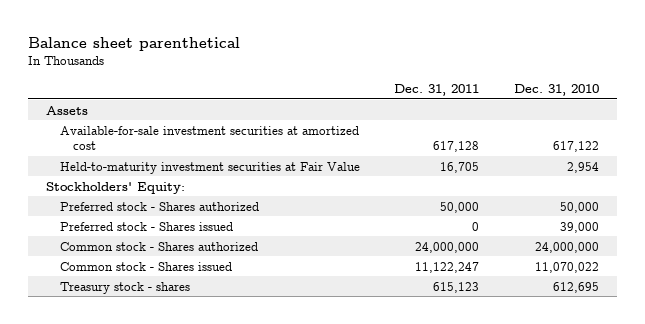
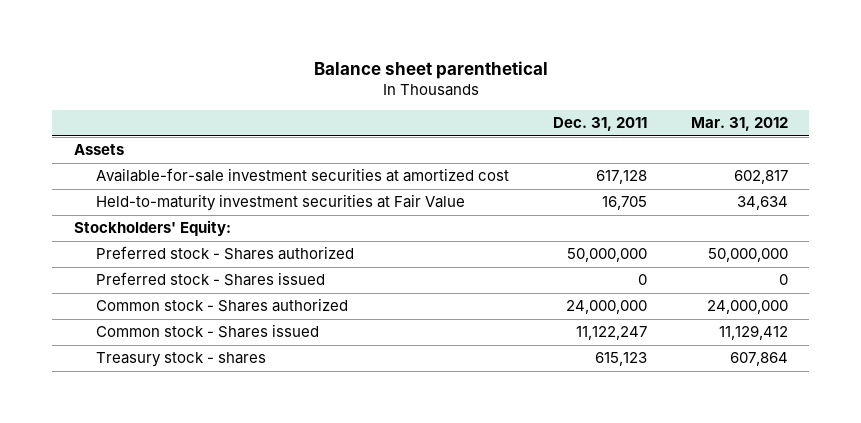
- | Dec. 31, 2011 | Dec. 31, 2010
+ | Dec. 31, 2011 | Mar. 31, 2012
- Preferred stock - Shares authorized | 50,000 | 50,000
+ Preferred stock - Shares authorized | 50,000,000 | 50,000,000

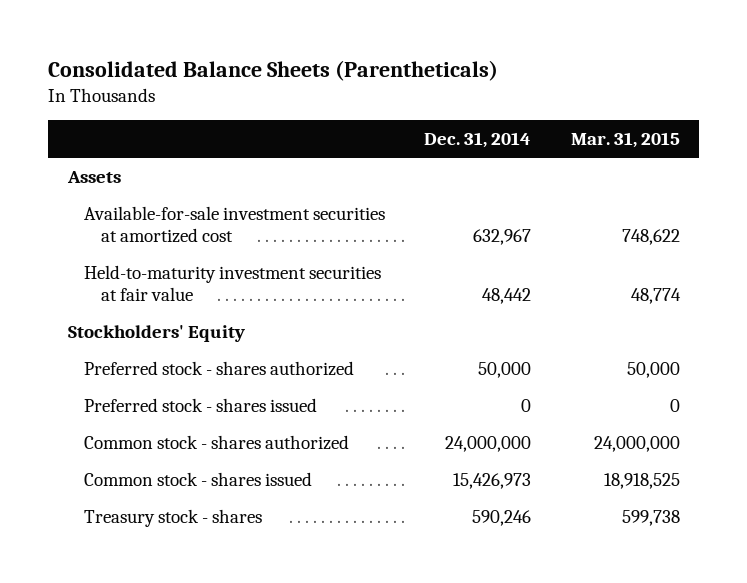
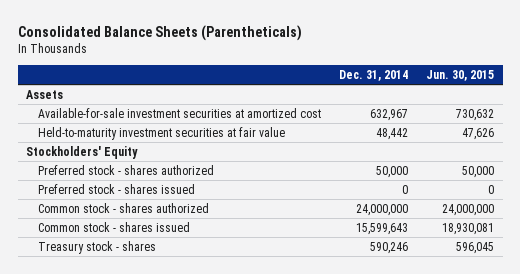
- | Dec. 31, 2014 | Mar. 31, 2015
+ | Dec. 31, 2014 | Jun. 30, 2015
- Common stock - shares issued | 15,426,973 | 18,918,525
+ Common stock - shares issued | 15,599,643 | 18,930,081

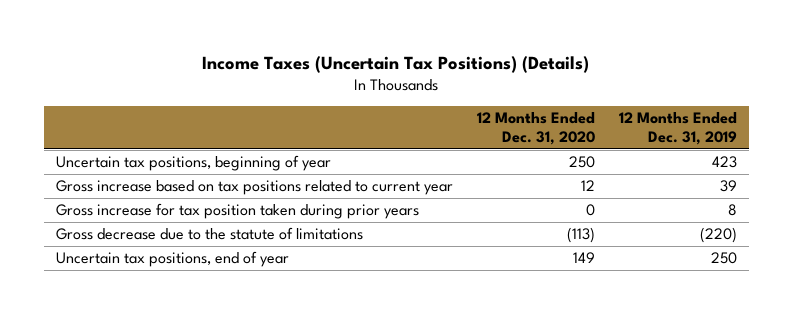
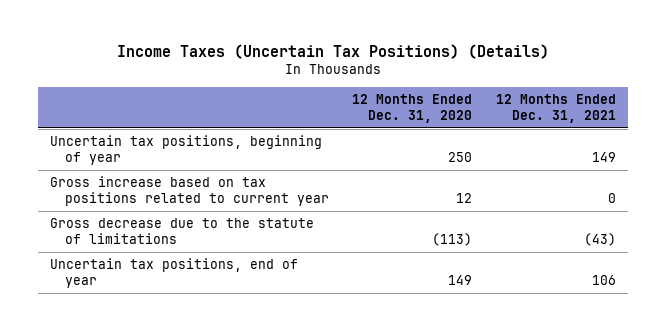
- | 12 Months Ended Dec. 31, 2020 | 12 Months Ended Dec. 31, 2019
+ | 12 Months Ended Dec. 31, 2020 | 12 Months Ended Dec. 31, 2021
- Gross increase for tax position taken during prior years | 0 | 8

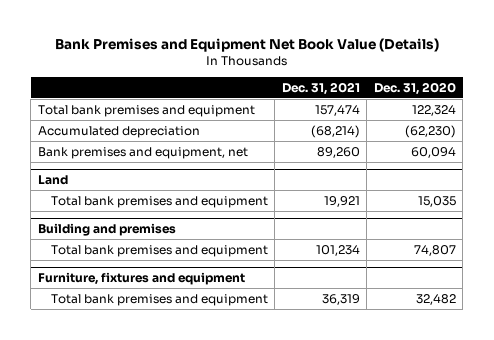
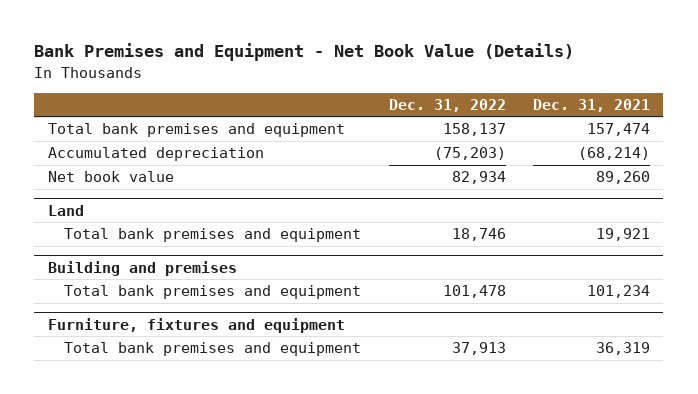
- Bank Premises and Equipment Net Book Value (Details)
+ Bank Premises and Equipment - Net Book Value (Details)
- | Dec. 31, 2021 | Dec. 31, 2020
+ | Dec. 31, 2022 | Dec. 31, 2021
- Bank premises and equipment, net | 89,260 | 60,094
+ Net book value | 82,934 | 89,260

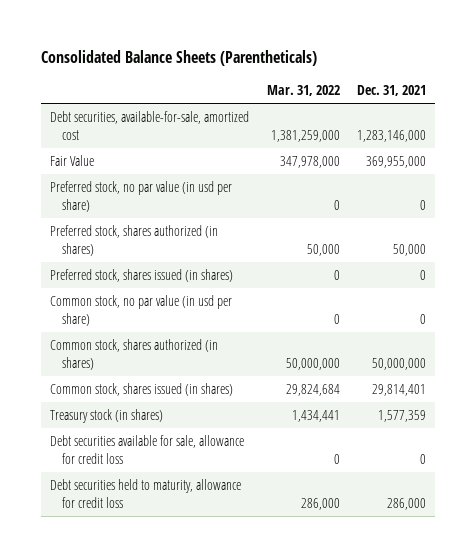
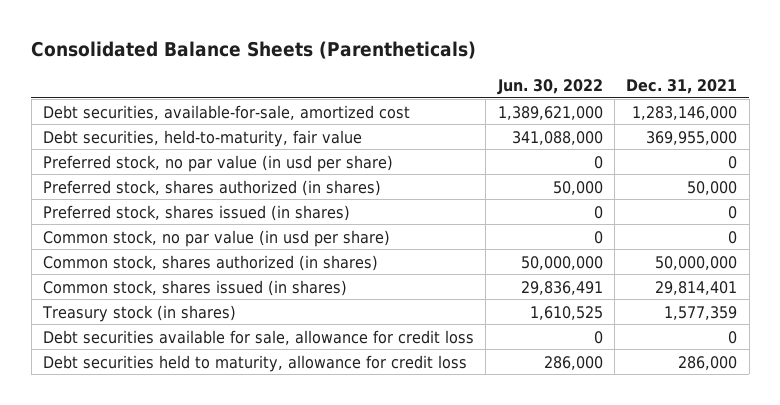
- | Mar. 31, 2022 | Dec. 31, 2021
+ | Jun. 30, 2022 | Dec. 31, 2021
- Fair Value | 347,978,000 | 369,955,000
+ Debt securities, held-to-maturity, fair value | 341,088,000 | 369,955,000

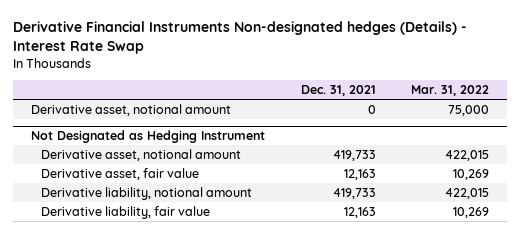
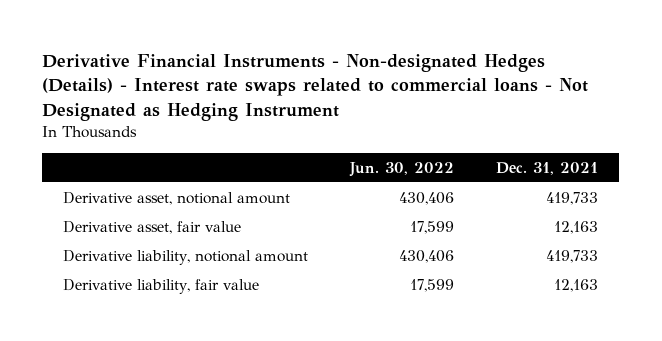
- Derivative Financial Instruments Non-designated hedges (Details) - Interest Rate Swap
+ Derivative Financial Instruments - Non-designated Hedges (Details) - Interest rate swaps related to commercial loans - Not Designated as Hedging Instrument
- | Dec. 31, 2021 | Mar. 31, 2022
+ | Jun. 30, 2022 | Dec. 31, 2021
- Derivative asset, notional amount | 0 | 75,000
- Not Designated as Hedging Instrument

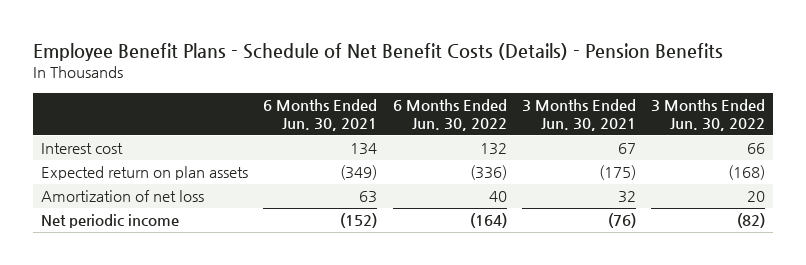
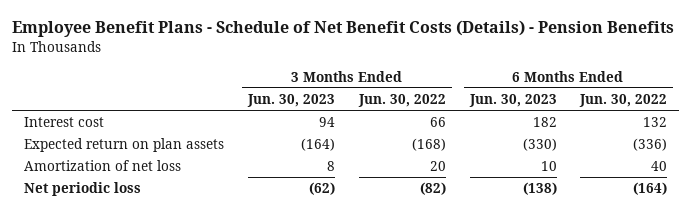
- | 6 Months Ended Jun. 30, 2021 | 6 Months Ended Jun. 30, 2022 | 3 Months Ended Jun. 30, 2021 | 3 Months Ended Jun. 30, 2022
+ | 3 Months Ended Jun. 30, 2023 | 3 Months Ended Jun. 30, 2022 | 6 Months Ended Jun. 30, 2023 | 6 Months Ended Jun. 30, 2022
- Net periodic income | (152) | (164) | (76) | (82)
+ Net periodic loss | (62) | (82) | (138) | (164)

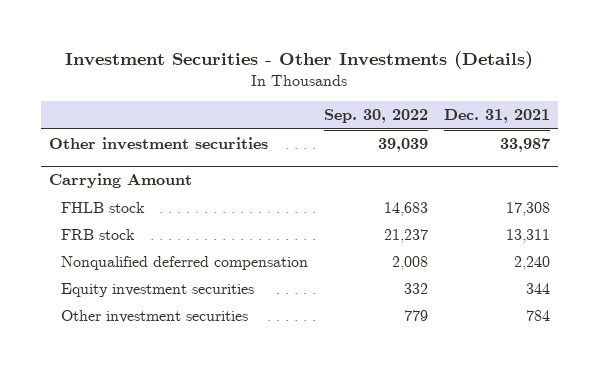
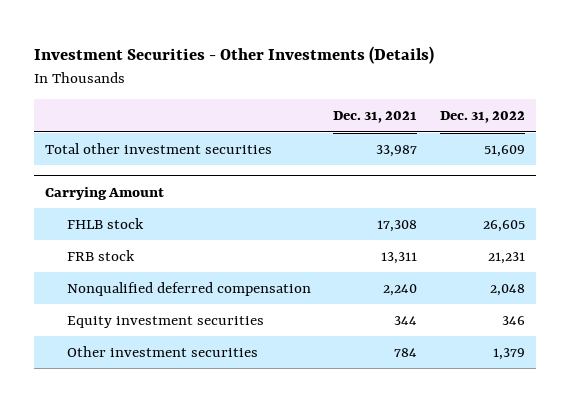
- | Sep. 30, 2022 | Dec. 31, 2021
+ | Dec. 31, 2021 | Dec. 31, 2022
- Other investment securities | 39,039 | 33,987
+ Total other investment securities | 33,987 | 51,609

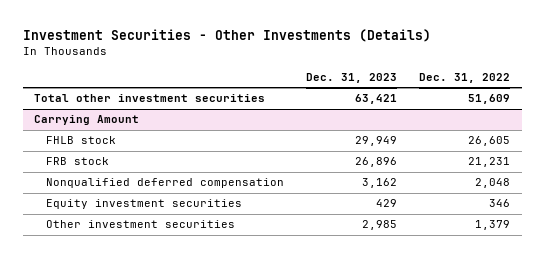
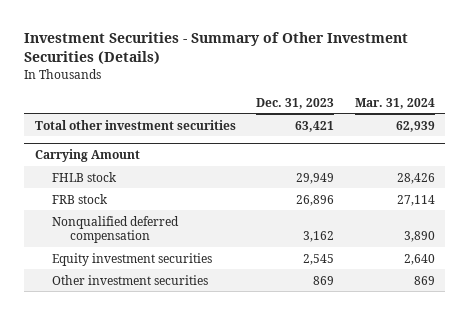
- Investment Securities - Other Investments (Details)
+ Investment Securities - Summary of Other Investment Securities (Details)
- | Dec. 31, 2023 | Dec. 31, 2022
+ | Dec. 31, 2023 | Mar. 31, 2024
@ Carrying Amount
- Equity investment securities | 429 | 346
- Other investment securities | 2,985 | 1,379
+ Equity investment securities | 2,545 | 2,640
+ Other investment securities | 869 | 869

